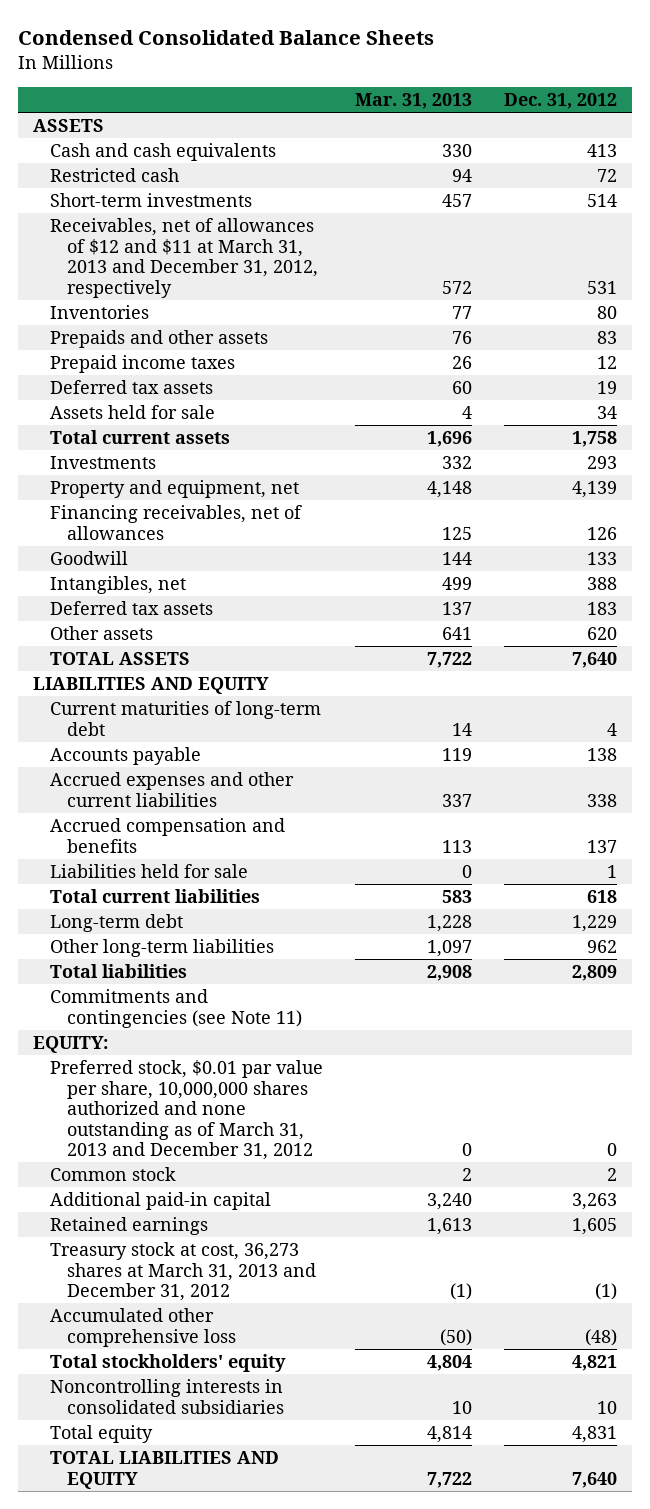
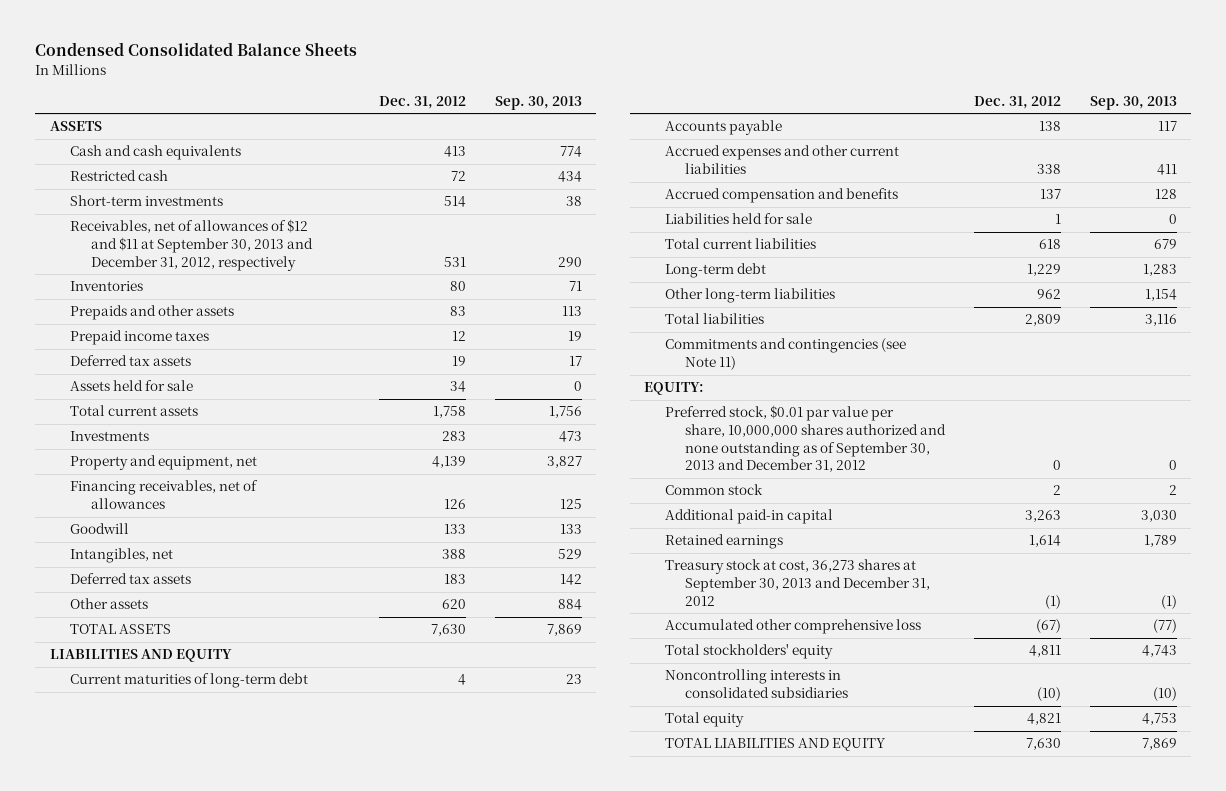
- | Mar. 31, 2013 | Dec. 31, 2012
+ | Dec. 31, 2012 | Sep. 30, 2013
- Receivables, net of allowances of $12 and $11 at March 31, 2013 and December 31, 2012, respectively | 572 | 531
+ Receivables, net of allowances of $12 and $11 at September 30, 2013 and December 31, 2012, respectively | 531 | 290
- Investments | 332 | 293
+ Investments | 283 | 473
- TOTAL ASSETS | 7,722 | 7,640
+ TOTAL ASSETS | 7,630 | 7,869
- Preferred stock, $0.01 par value per share, 10,000,000 shares authorized and none outstanding as of March 31, 2013 and December 31, 2012 | 0 | 0
+ Preferred stock, $0.01 par value per share, 10,000,000 shares authorized and none outstanding as of September 30, 2013 and December 31, 2012 | 0 | 0
- Retained earnings | 1,613 | 1,605
- Treasury stock at cost, 36,273 shares at March 31, 2013 and December 31, 2012 | (1) | (1)
- Accumulated other comprehensive loss | (50) | (48)
- Total stockholders' equity | 4,804 | 4,821
- Noncontrolling interests in consolidated subsidiaries | 10 | 10
- Total equity | 4,814 | 4,831
- TOTAL LIABILITIES AND EQUITY | 7,722 | 7,640
+ Retained earnings | 1,614 | 1,789
+ Treasury stock at cost, 36,273 shares at September 30, 2013 and December 31, 2012 | (1) | (1)
+ Accumulated other comprehensive loss | (67) | (77)
+ Total stockholders' equity | 4,811 | 4,743
+ Noncontrolling interests in consolidated subsidiaries | (10) | (10)
+ Total equity | 4,821 | 4,753
+ TOTAL LIABILITIES AND EQUITY | 7,630 | 7,869

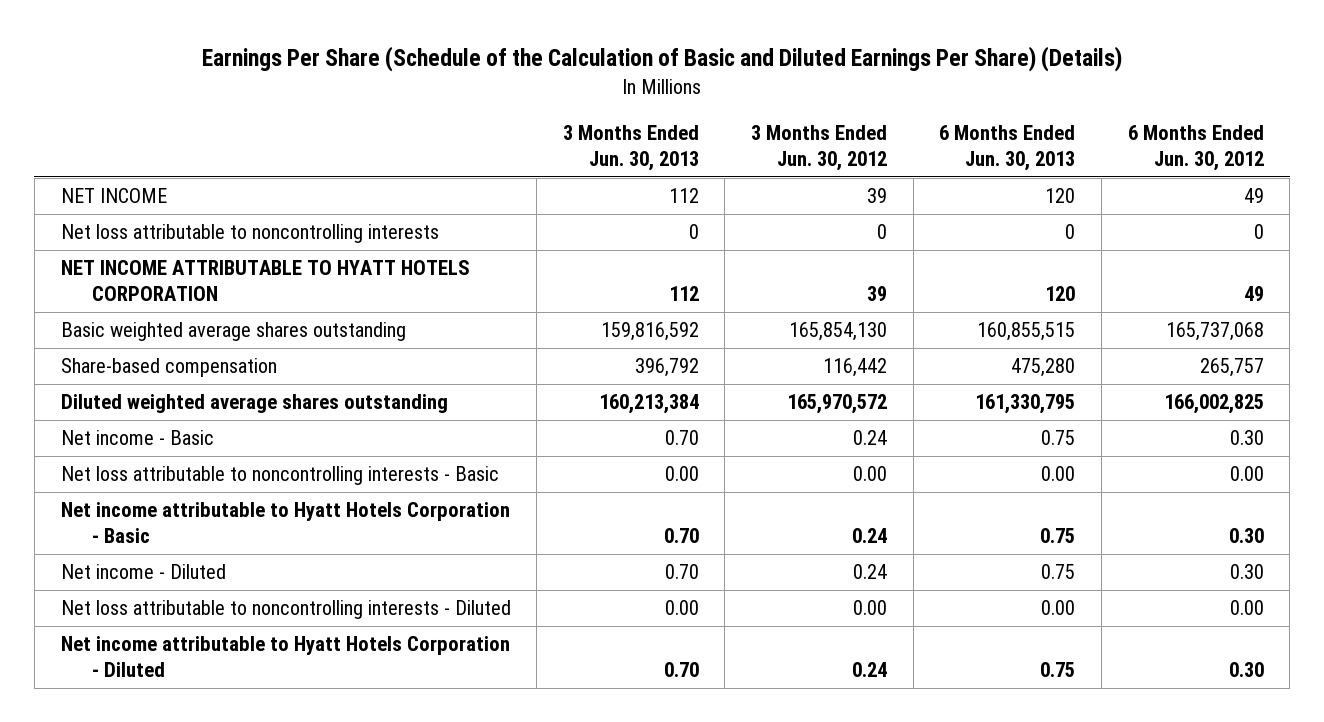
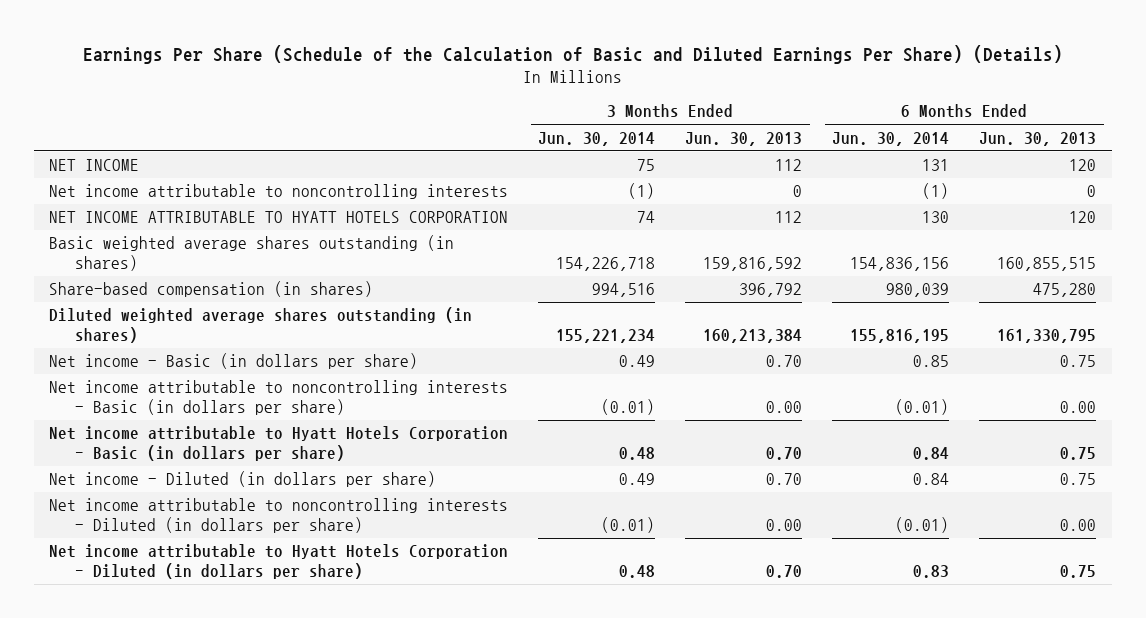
- | 3 Months Ended Jun. 30, 2013 | 3 Months Ended Jun. 30, 2012 | 6 Months Ended Jun. 30, 2013 | 6 Months Ended Jun. 30, 2012
+ | 3 Months Ended Jun. 30, 2014 | 3 Months Ended Jun. 30, 2013 | 6 Months Ended Jun. 30, 2014 | 6 Months Ended Jun. 30, 2013
- Net loss attributable to noncontrolling interests | 0 | 0 | 0 | 0
+ Net income attributable to noncontrolling interests | (1) | 0 | (1) | 0
- Basic weighted average shares outstanding | 159,816,592 | 165,854,130 | 160,855,515 | 165,737,068
- Share-based compensation | 396,792 | 116,442 | 475,280 | 265,757
- Diluted weighted average shares outstanding | 160,213,384 | 165,970,572 | 161,330,795 | 166,002,825
- Net income - Basic | 0.70 | 0.24 | 0.75 | 0.30
- Net loss attributable to noncontrolling interests - Basic | 0.00 | 0.00 | 0.00 | 0.00
- Net income attributable to Hyatt Hotels Corporation - Basic | 0.70 | 0.24 | 0.75 | 0.30
- Net income - Diluted | 0.70 | 0.24 | 0.75 | 0.30
- Net loss attributable to noncontrolling interests - Diluted | 0.00 | 0.00 | 0.00 | 0.00
- Net income attributable to Hyatt Hotels Corporation - Diluted | 0.70 | 0.24 | 0.75 | 0.30
+ Basic weighted average shares outstanding (in shares) | 154,226,718 | 159,816,592 | 154,836,156 | 160,855,515
+ Share-based compensation (in shares) | 994,516 | 396,792 | 980,039 | 475,280
+ Diluted weighted average shares outstanding (in shares) | 155,221,234 | 160,213,384 | 155,816,195 | 161,330,795
+ Net income - Basic (in dollars per share) | 0.49 | 0.70 | 0.85 | 0.75
+ Net income attributable to noncontrolling interests - Basic (in dollars per share) | (0.01) | 0.00 | (0.01) | 0.00
+ Net income attributable to Hyatt Hotels Corporation - Basic (in dollars per share) | 0.48 | 0.70 | 0.84 | 0.75
+ Net income - Diluted (in dollars per share) | 0.49 | 0.70 | 0.84 | 0.75
+ Net income attributable to noncontrolling interests - Diluted (in dollars per share) | (0.01) | 0.00 | (0.01) | 0.00
+ Net income attributable to Hyatt Hotels Corporation - Diluted (in dollars per share) | 0.48 | 0.70 | 0.83 | 0.75

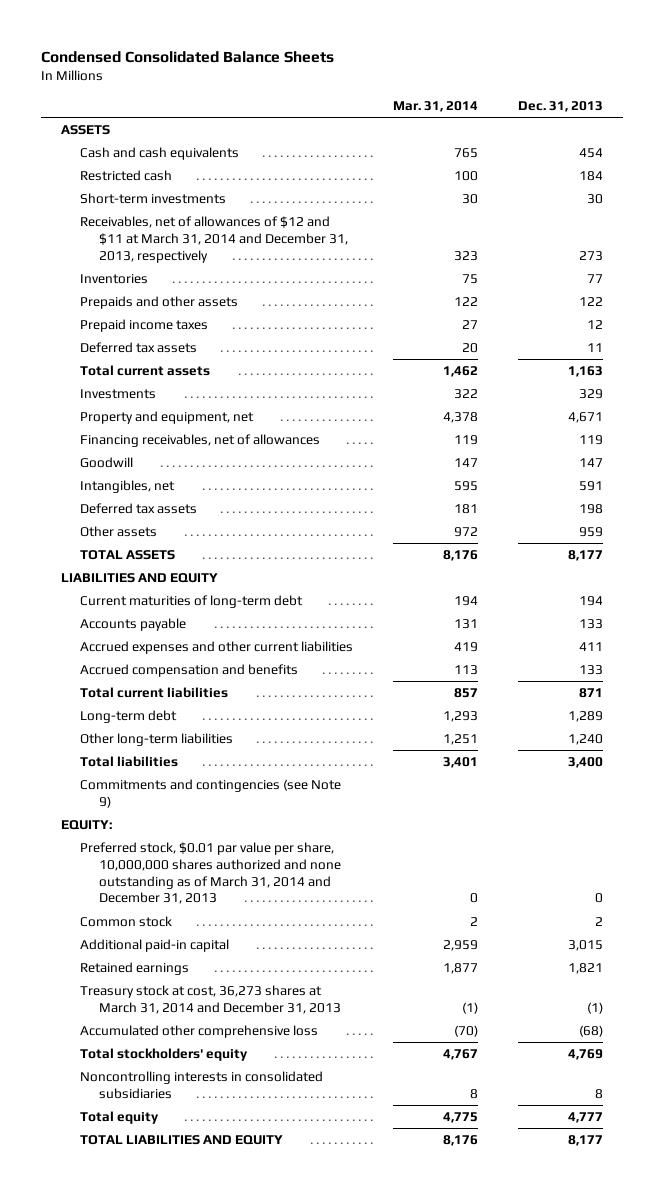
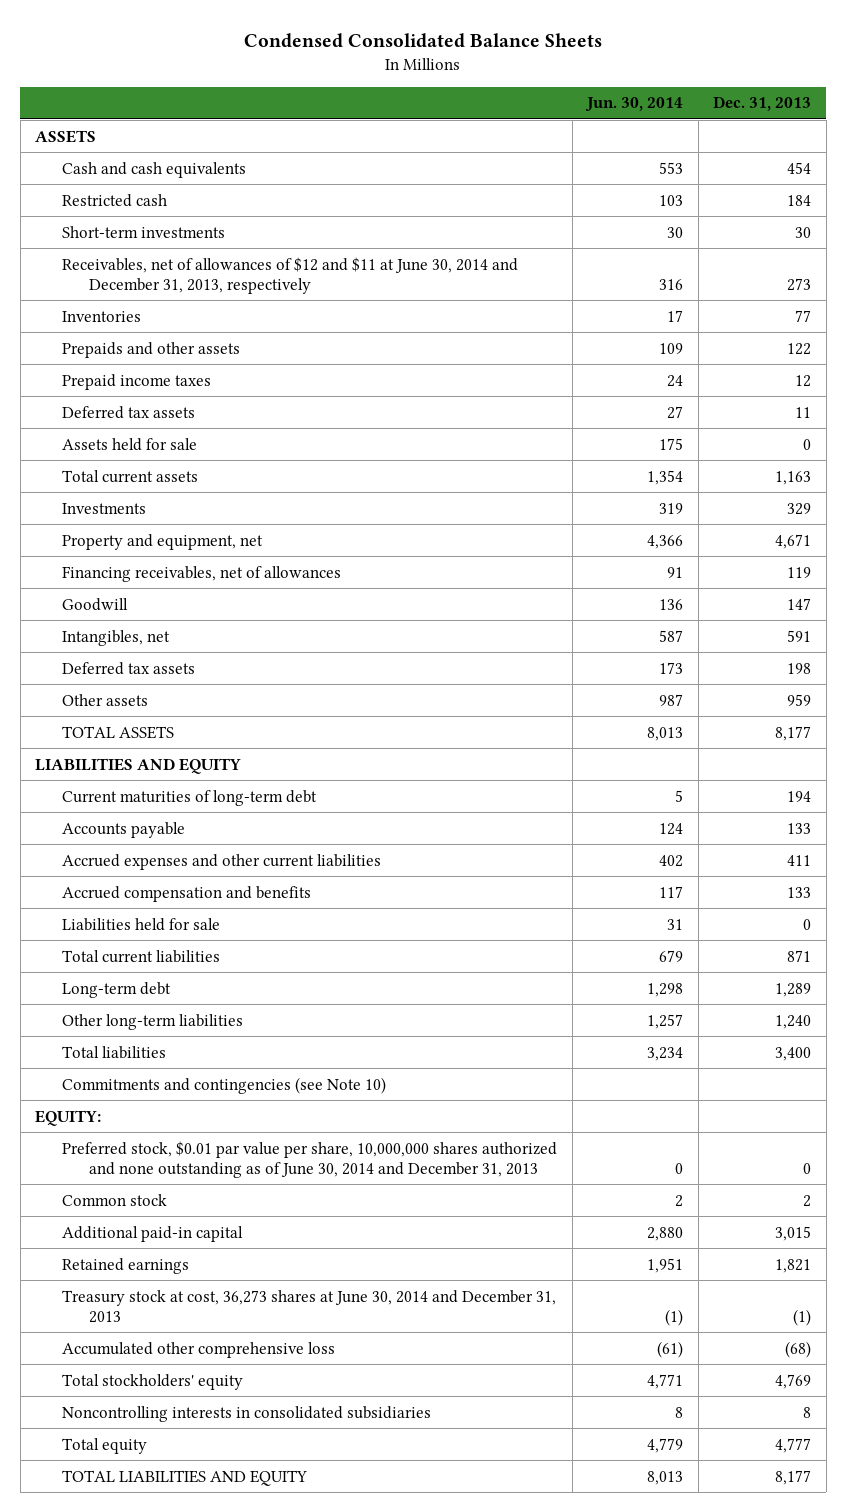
- | Mar. 31, 2014 | Dec. 31, 2013
+ | Jun. 30, 2014 | Dec. 31, 2013
- Receivables, net of allowances of $12 and $11 at March 31, 2014 and December 31, 2013, respectively | 323 | 273
+ Receivables, net of allowances of $12 and $11 at June 30, 2014 and December 31, 2013, respectively | 316 | 273
+ Assets held for sale | 175 | 0
+ Liabilities held for sale | 31 | 0
- Commitments and contingencies (see Note 9)
+ Commitments and contingencies (see Note 10)
- Preferred stock, $0.01 par value per share, 10,000,000 shares authorized and none outstanding as of March 31, 2014 and December 31, 2013 | 0 | 0
+ Preferred stock, $0.01 par value per share, 10,000,000 shares authorized and none outstanding as of June 30, 2014 and December 31, 2013 | 0 | 0
- Treasury stock at cost, 36,273 shares at March 31, 2014 and December 31, 2013 | (1) | (1)
+ Treasury stock at cost, 36,273 shares at June 30, 2014 and December 31, 2013 | (1) | (1)

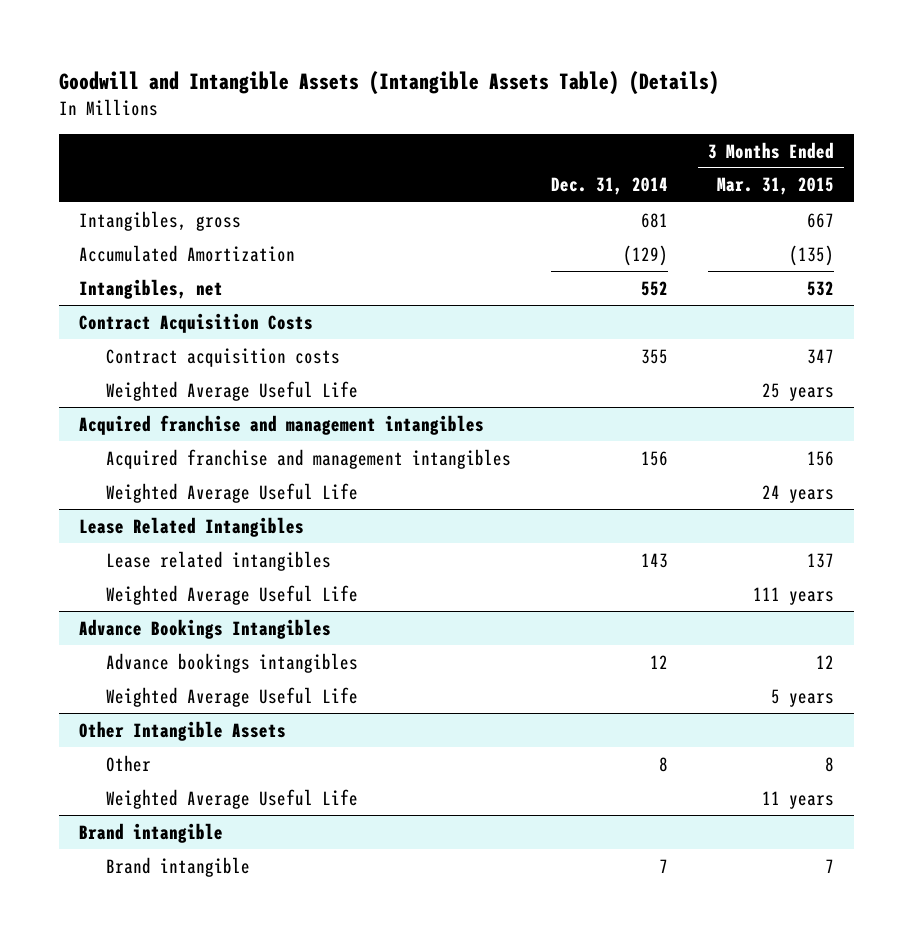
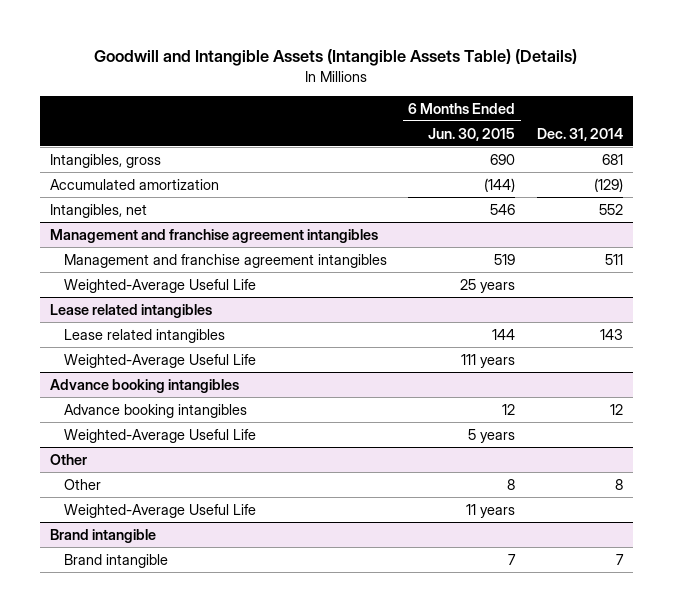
- | Dec. 31, 2014 | 3 Months Ended Mar. 31, 2015
+ | 6 Months Ended Jun. 30, 2015 | Dec. 31, 2014
- Accumulated Amortization | (129) | (135)
+ Accumulated amortization | (144) | (129)
- Contract Acquisition Costs
- Contract acquisition costs | 355 | 347
- Weighted Average Useful Life | | 25 years
- Acquired franchise and management intangibles
- Acquired franchise and management intangibles | 156 | 156
- Weighted Average Useful Life | | 24 years
- Lease Related Intangibles
+ Management and franchise agreement intangibles
+ Management and franchise agreement intangibles | 519 | 511
+ Weighted-Average Useful Life | 25 years |
+ Lease related intangibles
- Weighted Average Useful Life | | 111 years
- Advance Bookings Intangibles
- Advance bookings intangibles | 12 | 12
- Weighted Average Useful Life | | 5 years
- Other Intangible Assets
+ Weighted-Average Useful Life | 111 years |
+ Advance booking intangibles
+ Advance booking intangibles | 12 | 12
+ Weighted-Average Useful Life | 5 years |
+ Other
- Weighted Average Useful Life | | 11 years
+ Weighted-Average Useful Life | 11 years |

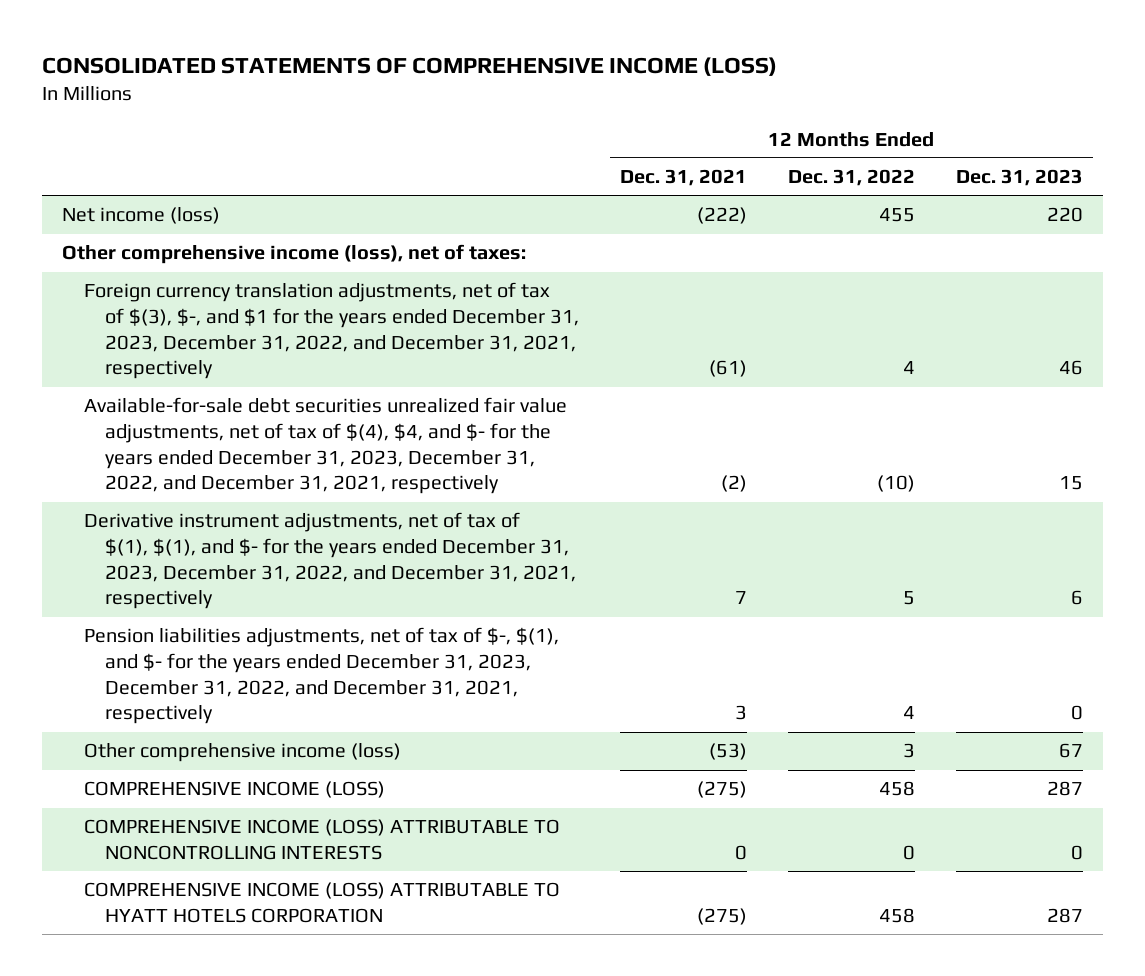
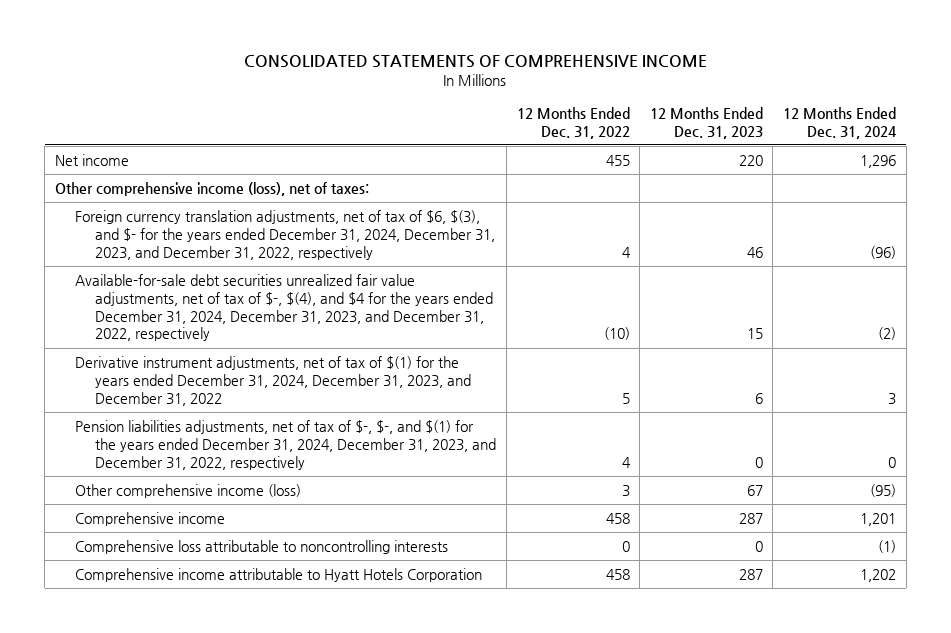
- CONSOLIDATED STATEMENTS OF COMPREHENSIVE INCOME (LOSS)
+ CONSOLIDATED STATEMENTS OF COMPREHENSIVE INCOME
- | 12 Months Ended Dec. 31, 2021 | 12 Months Ended Dec. 31, 2022 | 12 Months Ended Dec. 31, 2023
+ | 12 Months Ended Dec. 31, 2022 | 12 Months Ended Dec. 31, 2023 | 12 Months Ended Dec. 31, 2024
- Net income (loss) | (222) | 455 | 220
+ Net income | 455 | 220 | 1,296
- Foreign currency translation adjustments, net of tax of $(3), $-, and $1 for the years ended December 31, 2023, December 31, 2022, and December 31, 2021, respectively | (61) | 4 | 46
- Available-for-sale debt securities unrealized fair value adjustments, net of tax of $(4), $4, and $- for the years ended December 31, 2023, December 31, 2022, and December 31, 2021, respectively | (2) | (10) | 15
- Derivative instrument adjustments, net of tax of $(1), $(1), and $- for the years ended December 31, 2023, December 31, 2022, and December 31, 2021, respectively | 7 | 5 | 6
- Pension liabilities adjustments, net of tax of $-, $(1), and $- for the years ended December 31, 2023, December 31, 2022, and December 31, 2021, respectively | 3 | 4 | 0
+ Foreign currency translation adjustments, net of tax of $6, $(3), and $- for the years ended December 31, 2024, December 31, 2023, and December 31, 2022, respectively | 4 | 46 | (96)
+ Available-for-sale debt securities unrealized fair value adjustments, net of tax of $-, $(4), and $4 for the years ended December 31, 2024, December 31, 2023, and December 31, 2022, respectively | (10) | 15 | (2)
+ Derivative instrument adjustments, net of tax of $(1) for the years ended December 31, 2024, December 31, 2023, and December 31, 2022 | 5 | 6 | 3
+ Pension liabilities adjustments, net of tax of $-, $-, and $(1) for the years ended December 31, 2024, December 31, 2023, and December 31, 2022, respectively | 4 | 0 | 0
- COMPREHENSIVE INCOME (LOSS) | (275) | 458 | 287
- COMPREHENSIVE INCOME (LOSS) ATTRIBUTABLE TO NONCONTROLLING INTERESTS | 0 | 0 | 0
- COMPREHENSIVE INCOME (LOSS) ATTRIBUTABLE TO HYATT HOTELS CORPORATION | (275) | 458 | 287
+ Comprehensive income | 458 | 287 | 1,201
+ Comprehensive loss attributable to noncontrolling interests | 0 | 0 | (1)
+ Comprehensive income attributable to Hyatt Hotels Corporation | 458 | 287 | 1,202

